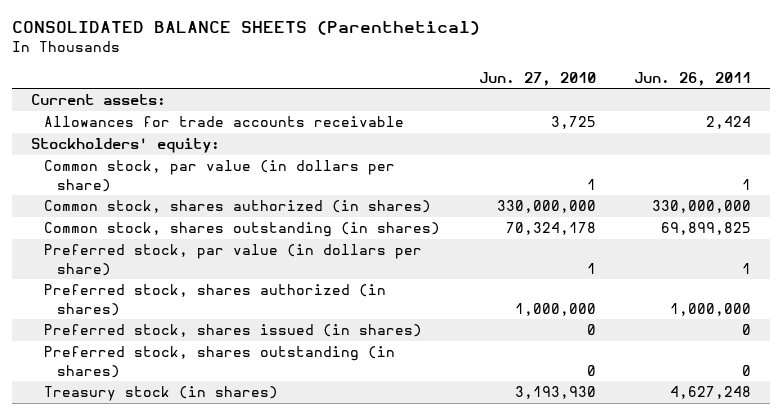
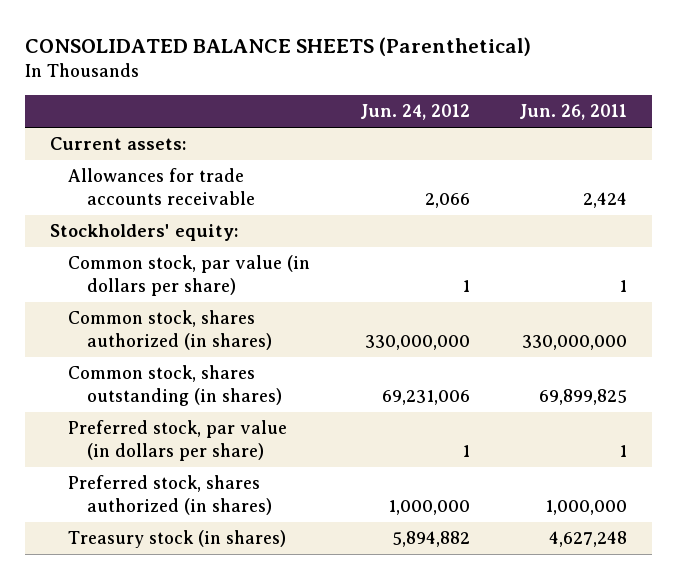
- | Jun. 27, 2010 | Jun. 26, 2011
+ | Jun. 24, 2012 | Jun. 26, 2011
- Preferred stock, shares issued (in shares) | 0 | 0
- Preferred stock, shares outstanding (in shares) | 0 | 0

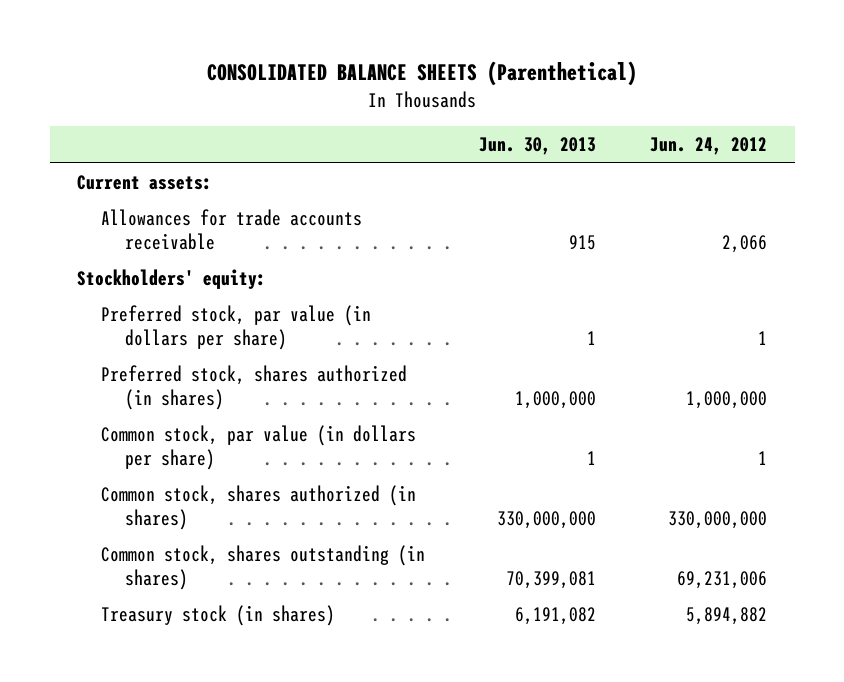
- | Jun. 24, 2012 | Jun. 26, 2011
+ | Jun. 30, 2013 | Jun. 24, 2012
moved up: Preferred stock, par value (in dollars per share) | 1 | 1
moved up: Preferred stock, shares authorized (in shares) | 1,000,000 | 1,000,000

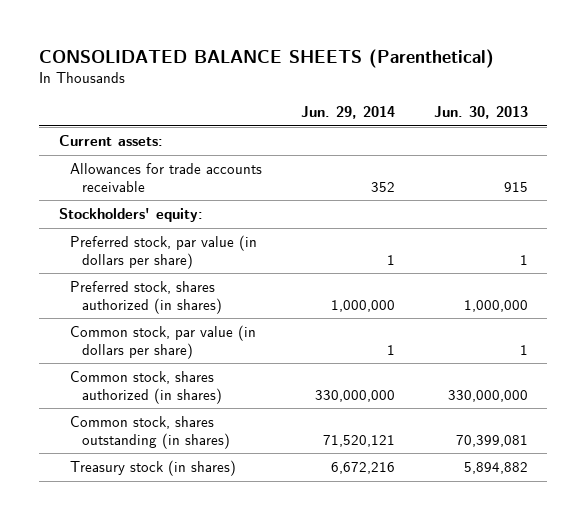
- | Jun. 30, 2013 | Jun. 24, 2012
+ | Jun. 29, 2014 | Jun. 30, 2013
- Treasury stock (in shares) | 6,191,082 | 5,894,882
+ Treasury stock (in shares) | 6,672,216 | 5,894,882

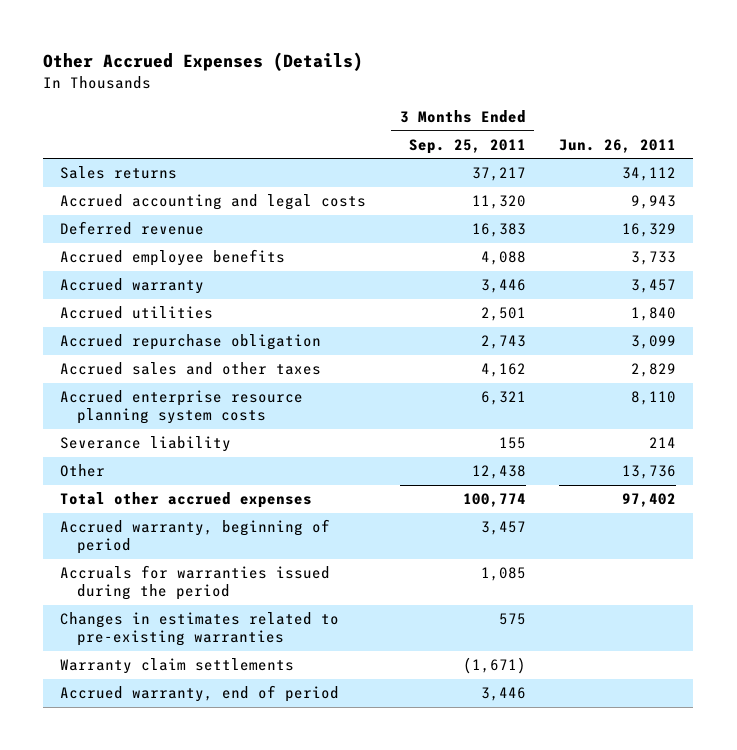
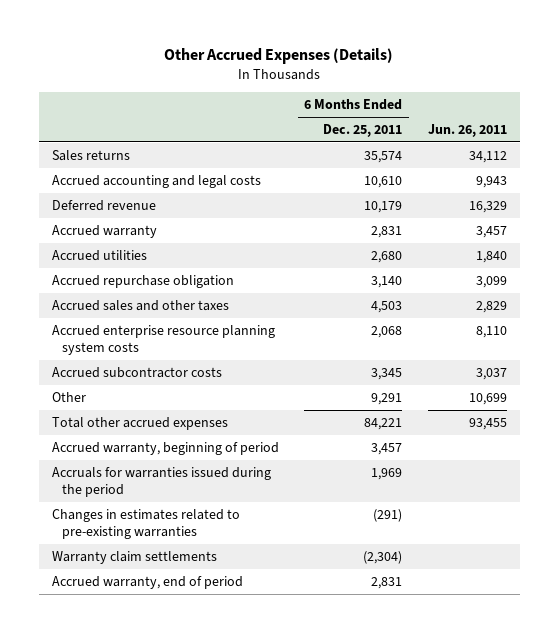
- | 3 Months Ended Sep. 25, 2011 | Jun. 26, 2011
+ | 6 Months Ended Dec. 25, 2011 | Jun. 26, 2011
- Accrued employee benefits | 4,088 | 3,733
- Severance liability | 155 | 214
- Other | 12,438 | 13,736
- Total other accrued expenses | 100,774 | 97,402
+ Accrued subcontractor costs | 3,345 | 3,037
+ Other | 9,291 | 10,699
+ Total other accrued expenses | 84,221 | 93,455

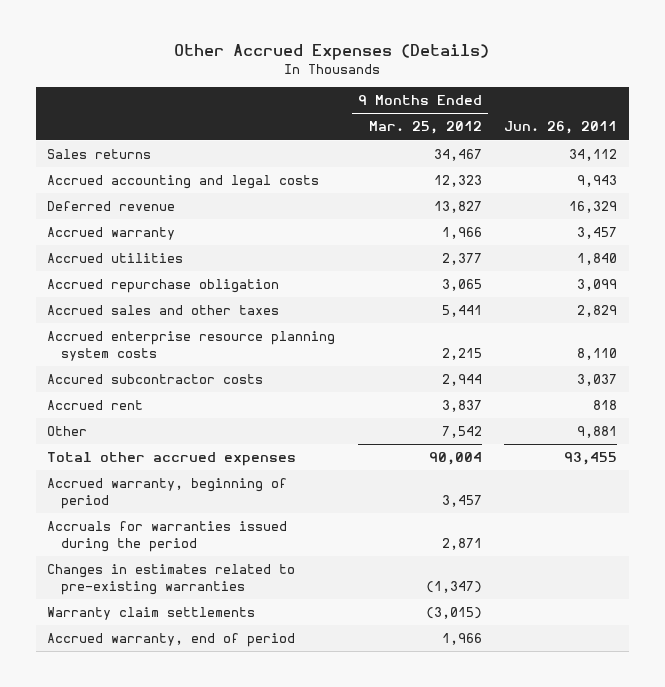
- | 6 Months Ended Dec. 25, 2011 | Jun. 26, 2011
+ | 9 Months Ended Mar. 25, 2012 | Jun. 26, 2011
- Accrued subcontractor costs | 3,345 | 3,037
- Other | 9,291 | 10,699
+ Accured subcontractor costs | 2,944 | 3,037
+ Accrued rent | 3,837 | 818
+ Other | 7,542 | 9,881

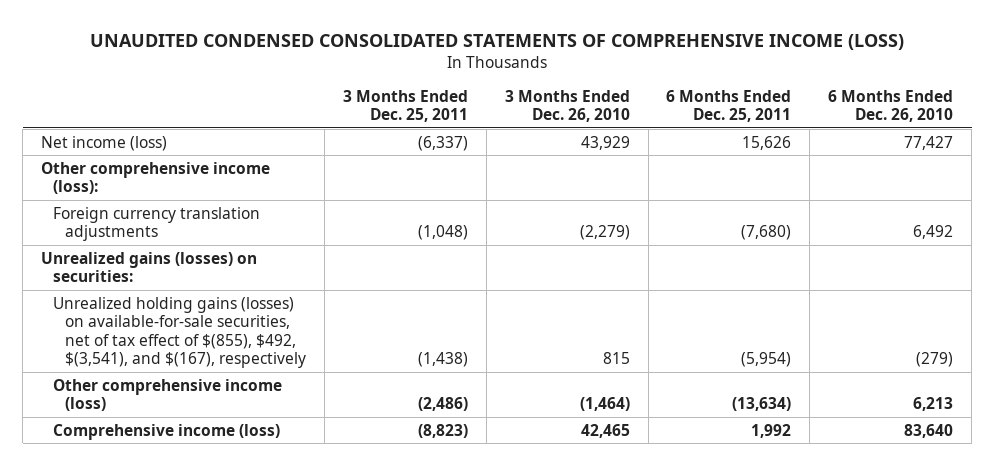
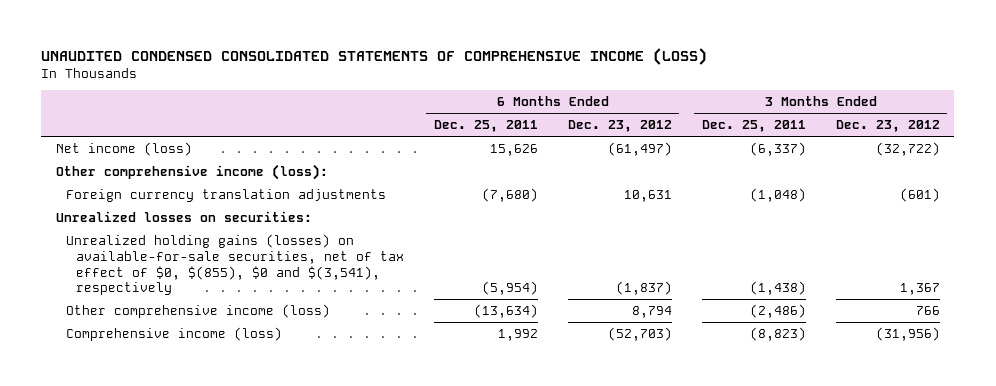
- | 3 Months Ended Dec. 25, 2011 | 3 Months Ended Dec. 26, 2010 | 6 Months Ended Dec. 25, 2011 | 6 Months Ended Dec. 26, 2010
+ | 6 Months Ended Dec. 25, 2011 | 6 Months Ended Dec. 23, 2012 | 3 Months Ended Dec. 25, 2011 | 3 Months Ended Dec. 23, 2012
- Unrealized gains (losses) on securities:
- Unrealized holding gains (losses) on available-for-sale securities, net of tax effect of $(855), $492, $(3,541), and $(167), respectively | (1,438) | 815 | (5,954) | (279)
+ Unrealized losses on securities:
+ Unrealized holding gains (losses) on available-for-sale securities, net of tax effect of $0, $(855), $0 and $(3,541), respectively | (5,954) | (1,837) | (1,438) | 1,367

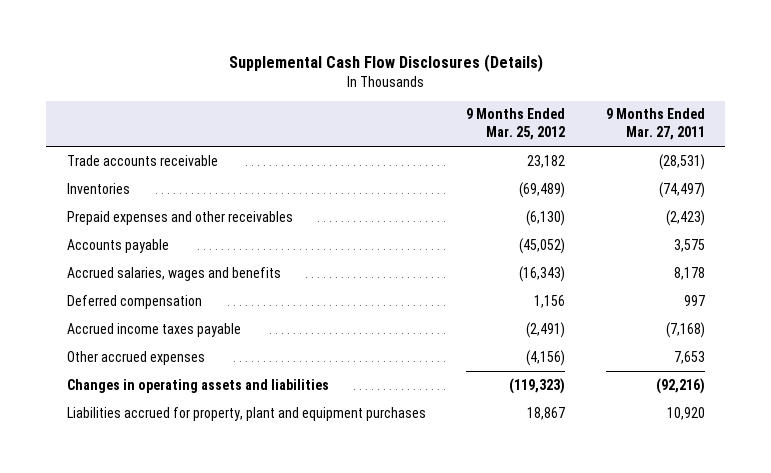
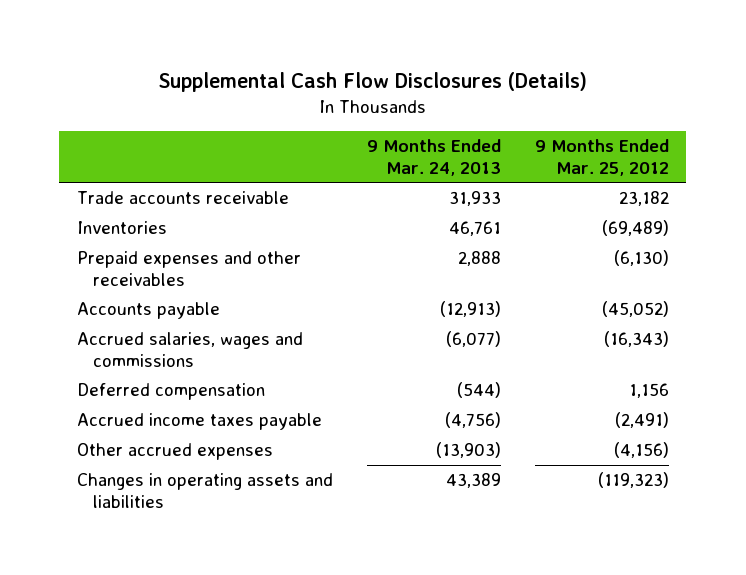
- | 9 Months Ended Mar. 25, 2012 | 9 Months Ended Mar. 27, 2011
+ | 9 Months Ended Mar. 24, 2013 | 9 Months Ended Mar. 25, 2012
- Accrued salaries, wages and benefits | (16,343) | 8,178
+ Accrued salaries, wages and commissions | (6,077) | (16,343)
- Liabilities accrued for property, plant and equipment purchases | 18,867 | 10,920

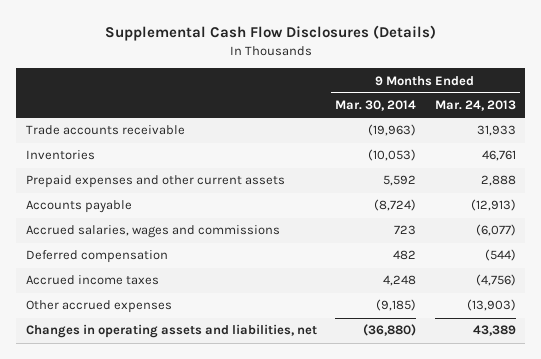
- | 9 Months Ended Mar. 24, 2013 | 9 Months Ended Mar. 25, 2012
+ | 9 Months Ended Mar. 30, 2014 | 9 Months Ended Mar. 24, 2013
- Prepaid expenses and other receivables | 2,888 | (6,130)
+ Prepaid expenses and other current assets | 5,592 | 2,888
- Accrued income taxes payable | (4,756) | (2,491)
+ Accrued income taxes | 4,248 | (4,756)
- Changes in operating assets and liabilities | 43,389 | (119,323)
+ Changes in operating assets and liabilities, net | (36,880) | 43,389

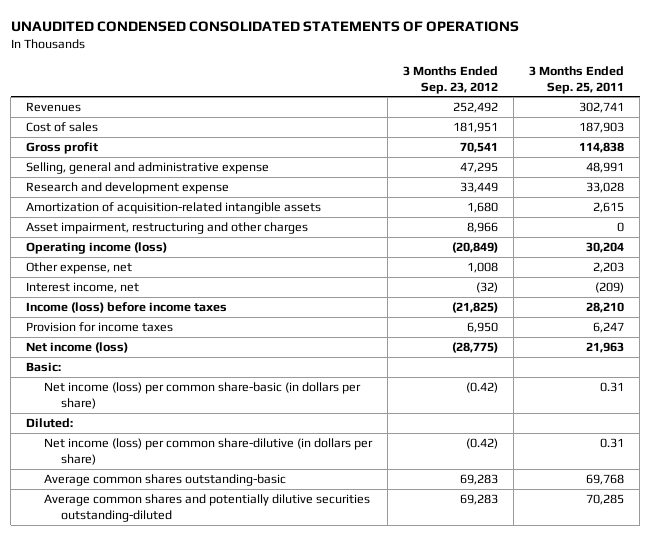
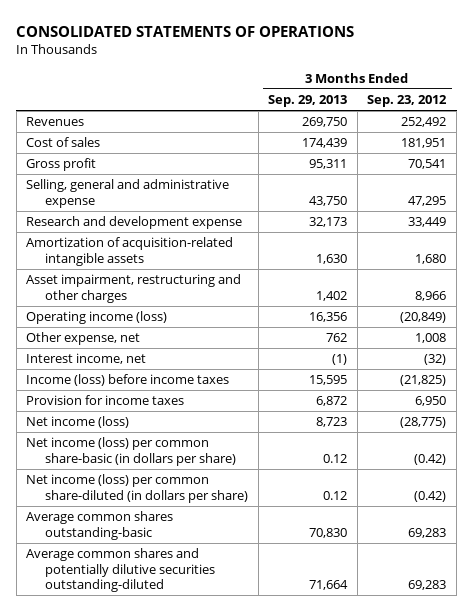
- UNAUDITED CONDENSED CONSOLIDATED STATEMENTS OF OPERATIONS
+ CONSOLIDATED STATEMENTS OF OPERATIONS
- | 3 Months Ended Sep. 23, 2012 | 3 Months Ended Sep. 25, 2011
+ | 3 Months Ended Sep. 29, 2013 | 3 Months Ended Sep. 23, 2012
- Basic:
- Diluted:
- Net income (loss) per common share-dilutive (in dollars per share) | (0.42) | 0.31
+ Net income (loss) per common share-diluted (in dollars per share) | 0.12 | (0.42)

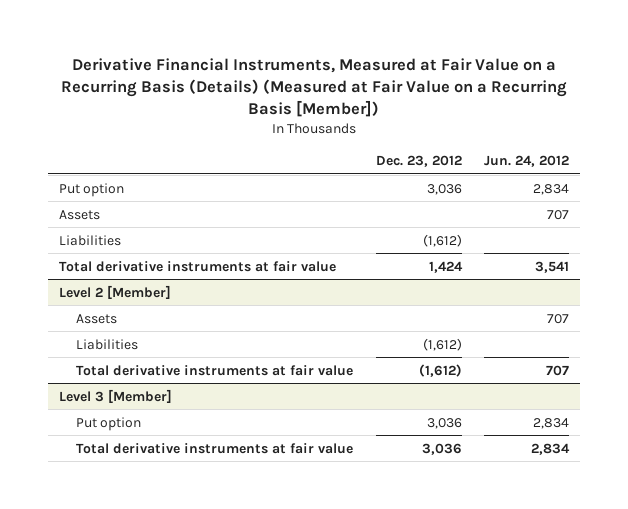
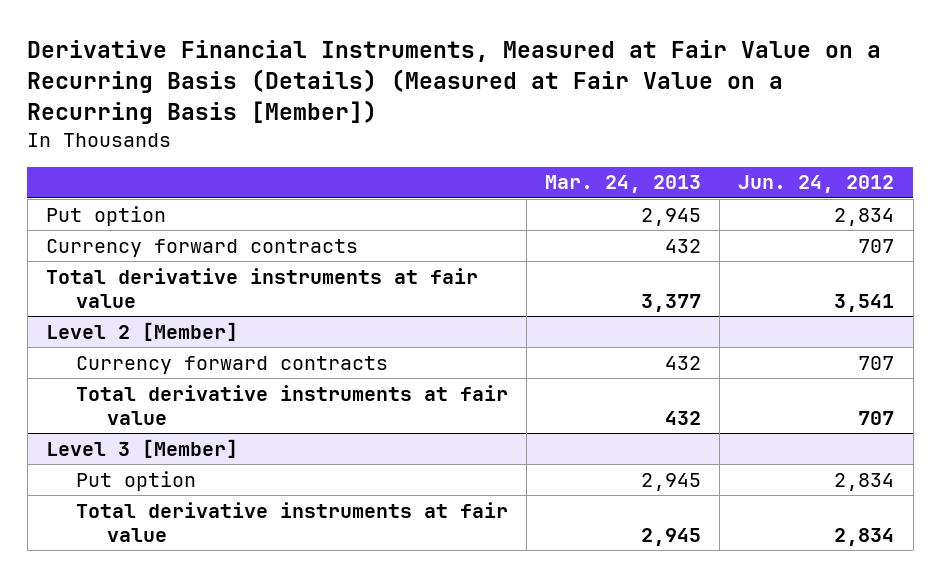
- | Dec. 23, 2012 | Jun. 24, 2012
+ | Mar. 24, 2013 | Jun. 24, 2012
- Assets | | 707
- Liabilities | (1,612) |
+ Currency forward contracts | 432 | 707
@ Level 2 [Member]
- Assets | | 707
- Liabilities | (1,612) |
+ Currency forward contracts | 432 | 707

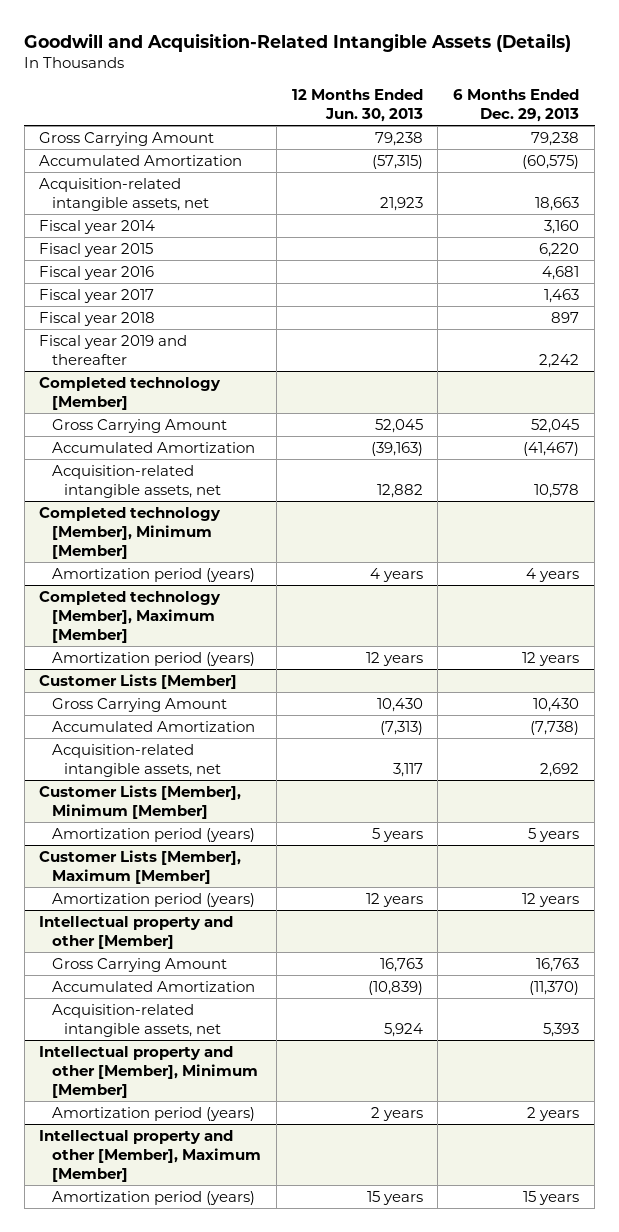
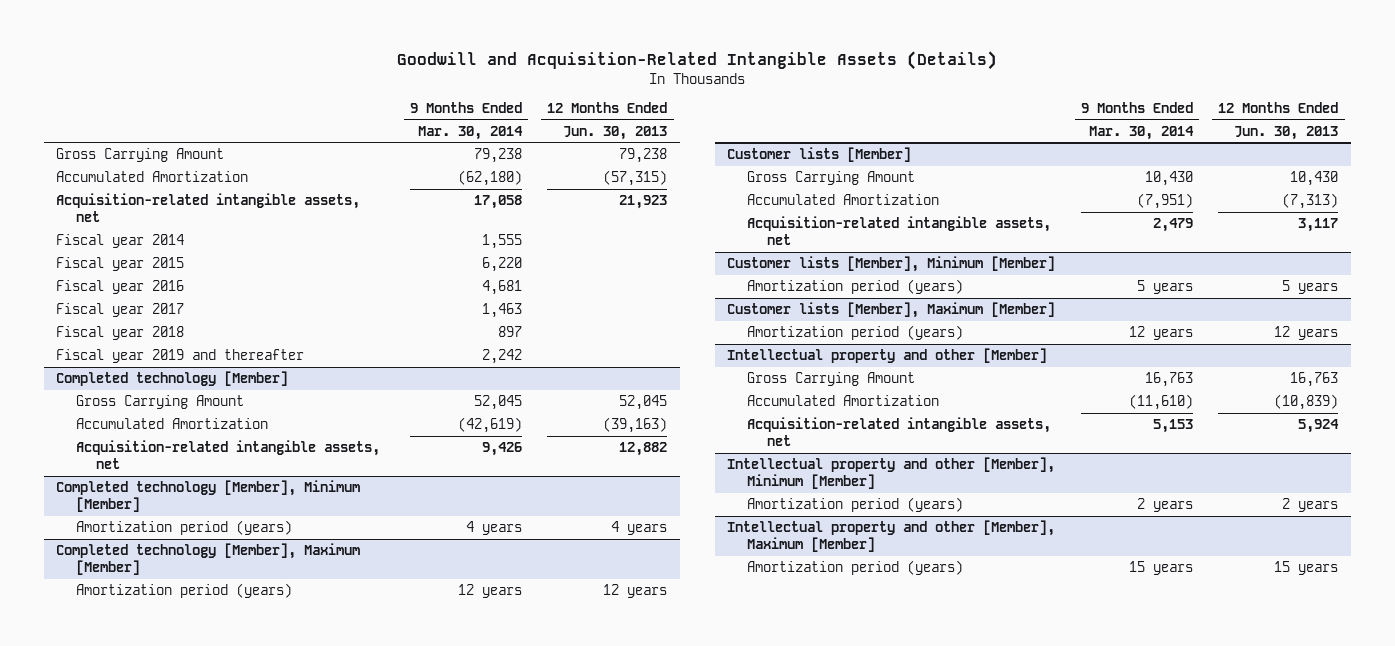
- | 12 Months Ended Jun. 30, 2013 | 6 Months Ended Dec. 29, 2013
+ | 9 Months Ended Mar. 30, 2014 | 12 Months Ended Jun. 30, 2013
- Fisacl year 2015 | | 6,220
+ Fiscal year 2015 | 6,220 |
- Customer Lists [Member]
+ Customer lists [Member]
- Customer Lists [Member], Minimum [Member]
+ Customer lists [Member], Minimum [Member]
- Customer Lists [Member], Maximum [Member]
+ Customer lists [Member], Maximum [Member]

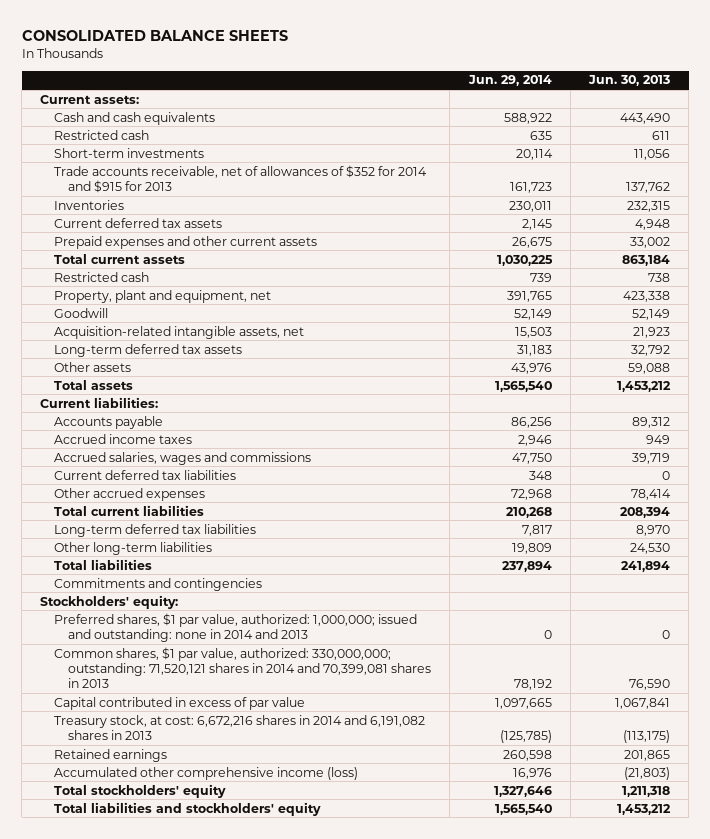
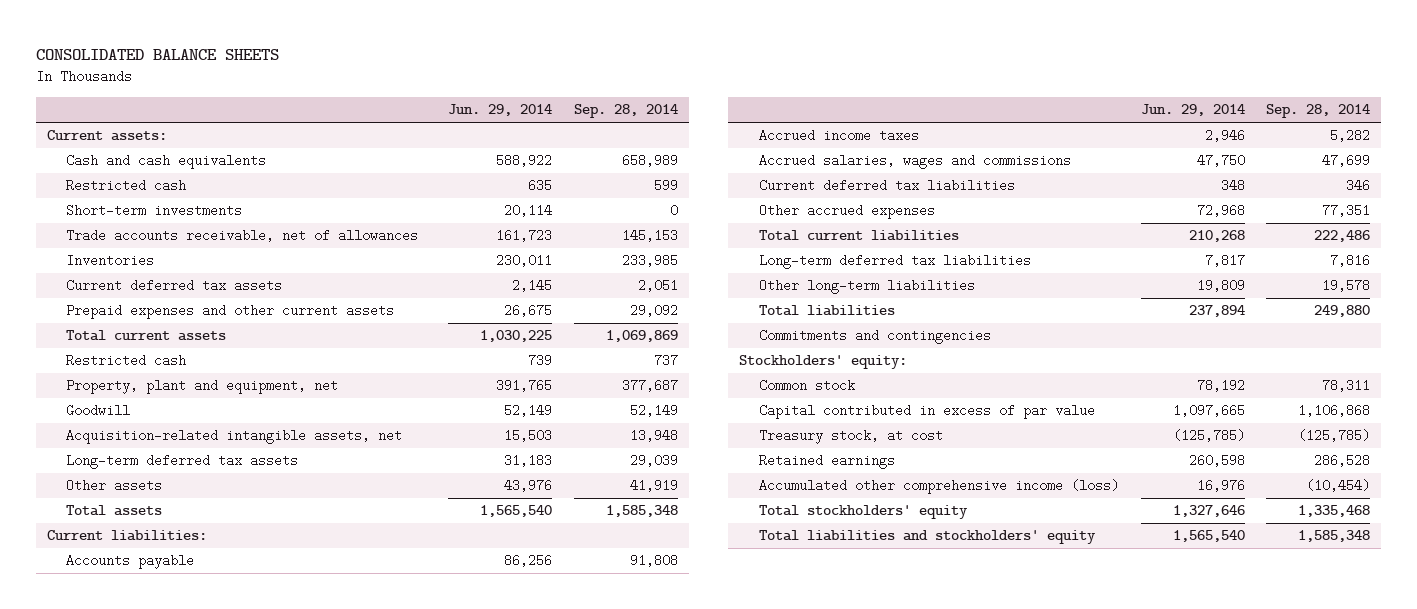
- | Jun. 29, 2014 | Jun. 30, 2013
+ | Jun. 29, 2014 | Sep. 28, 2014
- Trade accounts receivable, net of allowances of $352 for 2014 and $915 for 2013 | 161,723 | 137,762
+ Trade accounts receivable, net of allowances | 161,723 | 145,153
- Preferred shares, $1 par value, authorized: 1,000,000; issued and outstanding: none in 2014 and 2013 | 0 | 0
- Common shares, $1 par value, authorized: 330,000,000; outstanding: 71,520,121 shares in 2014 and 70,399,081 shares in 2013 | 78,192 | 76,590
+ Common stock | 78,192 | 78,311
- Treasury stock, at cost: 6,672,216 shares in 2014 and 6,191,082 shares in 2013 | (125,785) | (113,175)
+ Treasury stock, at cost | (125,785) | (125,785)

